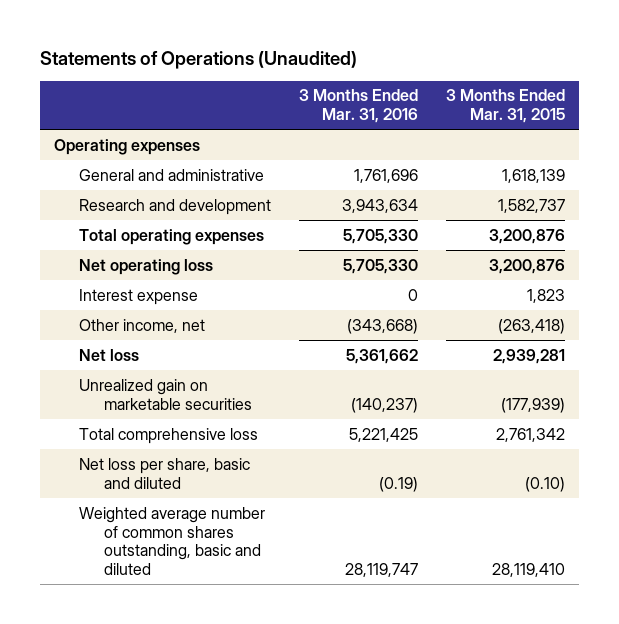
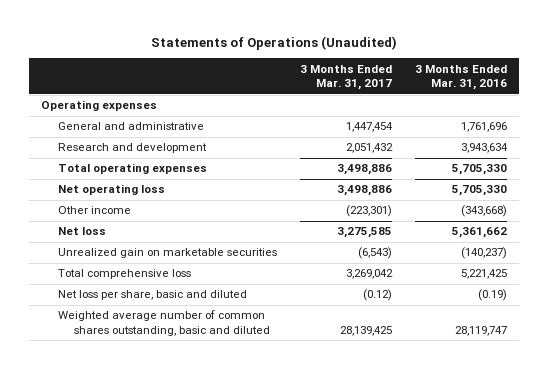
- | 3 Months Ended Mar. 31, 2016 | 3 Months Ended Mar. 31, 2015
+ | 3 Months Ended Mar. 31, 2017 | 3 Months Ended Mar. 31, 2016
- Interest expense | 0 | 1,823
- Other income, net | (343,668) | (263,418)
+ Other income | (223,301) | (343,668)

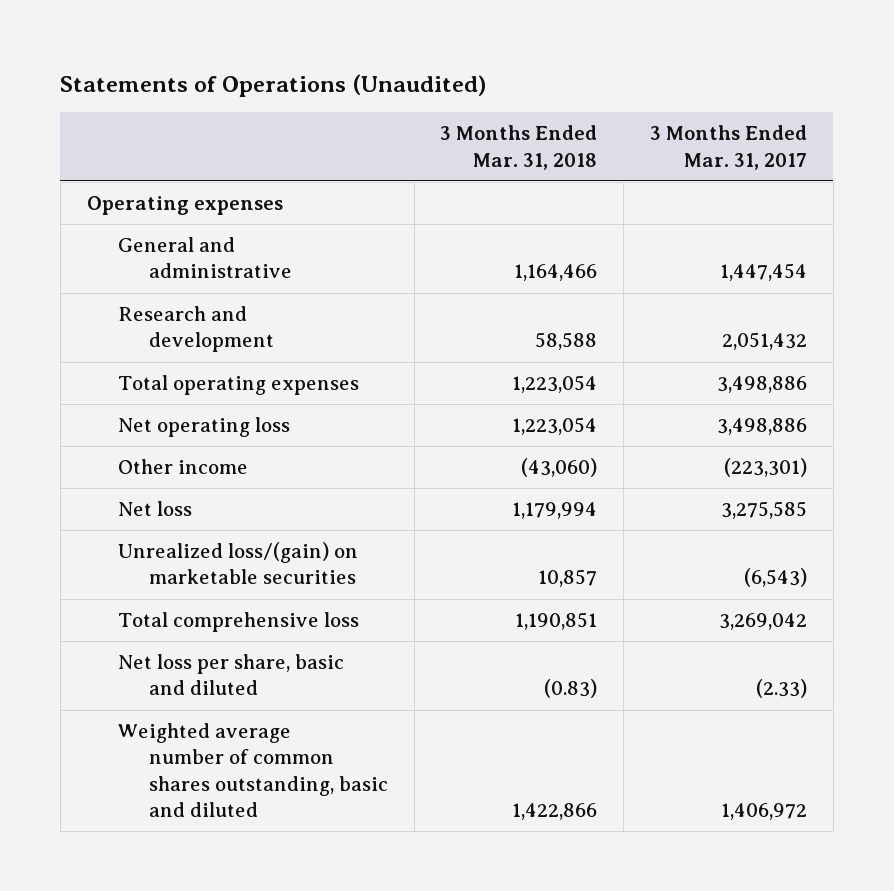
- | 3 Months Ended Mar. 31, 2017 | 3 Months Ended Mar. 31, 2016
+ | 3 Months Ended Mar. 31, 2018 | 3 Months Ended Mar. 31, 2017
- Unrealized gain on marketable securities | (6,543) | (140,237)
+ Unrealized loss/(gain) on marketable securities | 10,857 | (6,543)
- Net loss per share, basic and diluted | (0.12) | (0.19)
- Weighted average number of common shares outstanding, basic and diluted | 28,139,425 | 28,119,747
+ Net loss per share, basic and diluted | (0.83) | (2.33)
+ Weighted average number of common shares outstanding, basic and diluted | 1,422,866 | 1,406,972

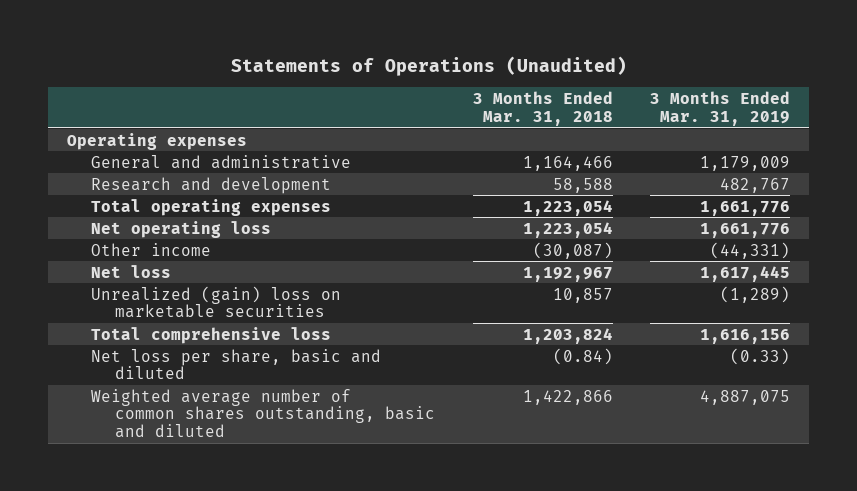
- | 3 Months Ended Mar. 31, 2018 | 3 Months Ended Mar. 31, 2017
+ | 3 Months Ended Mar. 31, 2018 | 3 Months Ended Mar. 31, 2019
- Other income | (43,060) | (223,301)
- Net loss | 1,179,994 | 3,275,585
- Unrealized loss/(gain) on marketable securities | 10,857 | (6,543)
- Total comprehensive loss | 1,190,851 | 3,269,042
- Net loss per share, basic and diluted | (0.83) | (2.33)
+ Other income | (30,087) | (44,331)
+ Net loss | 1,192,967 | 1,617,445
+ Unrealized (gain) loss on marketable securities | 10,857 | (1,289)
+ Total comprehensive loss | 1,203,824 | 1,616,156
+ Net loss per share, basic and diluted | (0.84) | (0.33)

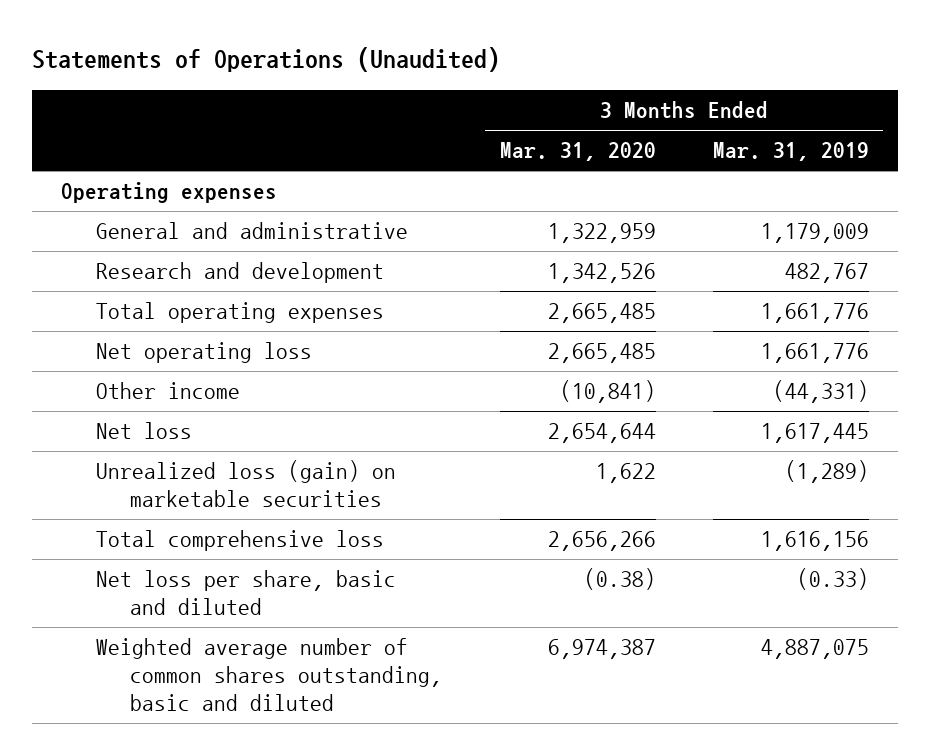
- | 3 Months Ended Mar. 31, 2018 | 3 Months Ended Mar. 31, 2019
+ | 3 Months Ended Mar. 31, 2020 | 3 Months Ended Mar. 31, 2019
- Unrealized (gain) loss on marketable securities | 10,857 | (1,289)
+ Unrealized loss (gain) on marketable securities | 1,622 | (1,289)

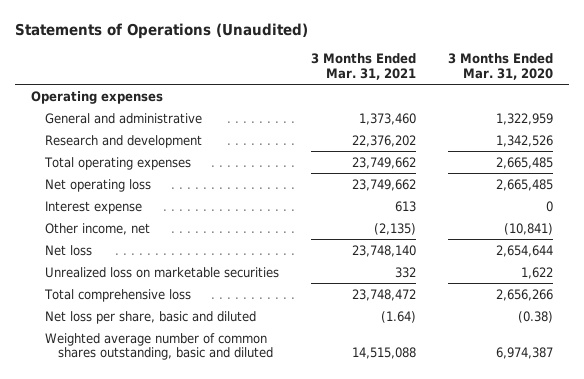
- | 3 Months Ended Mar. 31, 2020 | 3 Months Ended Mar. 31, 2019
+ | 3 Months Ended Mar. 31, 2021 | 3 Months Ended Mar. 31, 2020
- Other income | (10,841) | (44,331)
+ Interest expense | 613 | 0
+ Other income, net | (2,135) | (10,841)
- Unrealized loss (gain) on marketable securities | 1,622 | (1,289)
+ Unrealized loss on marketable securities | 332 | 1,622

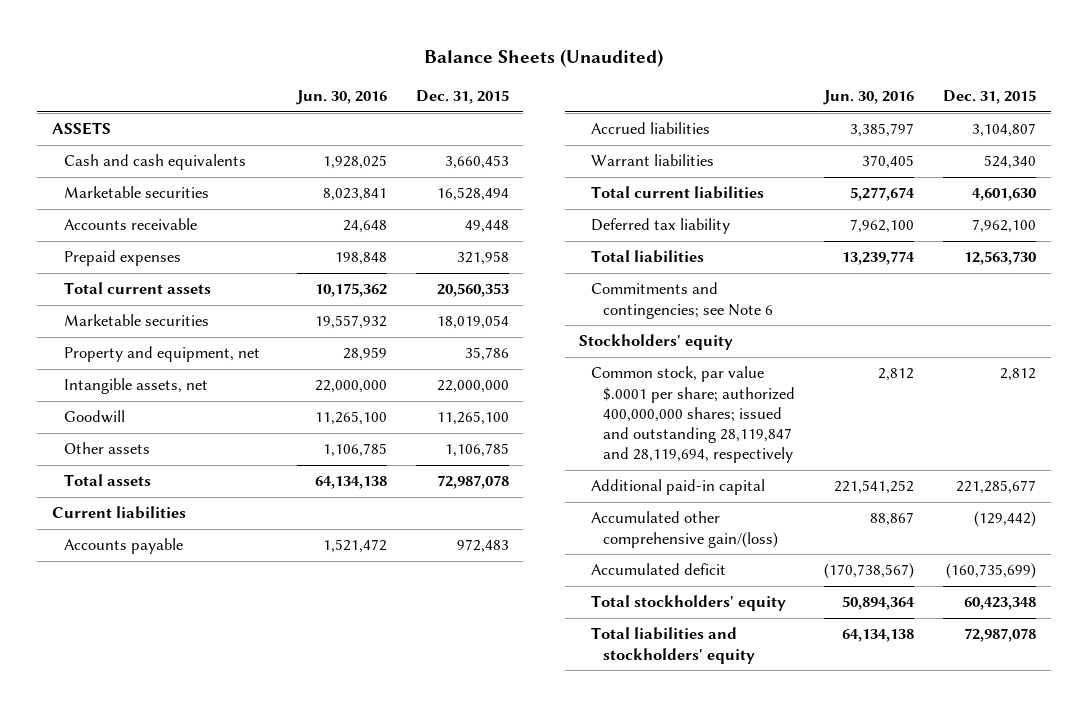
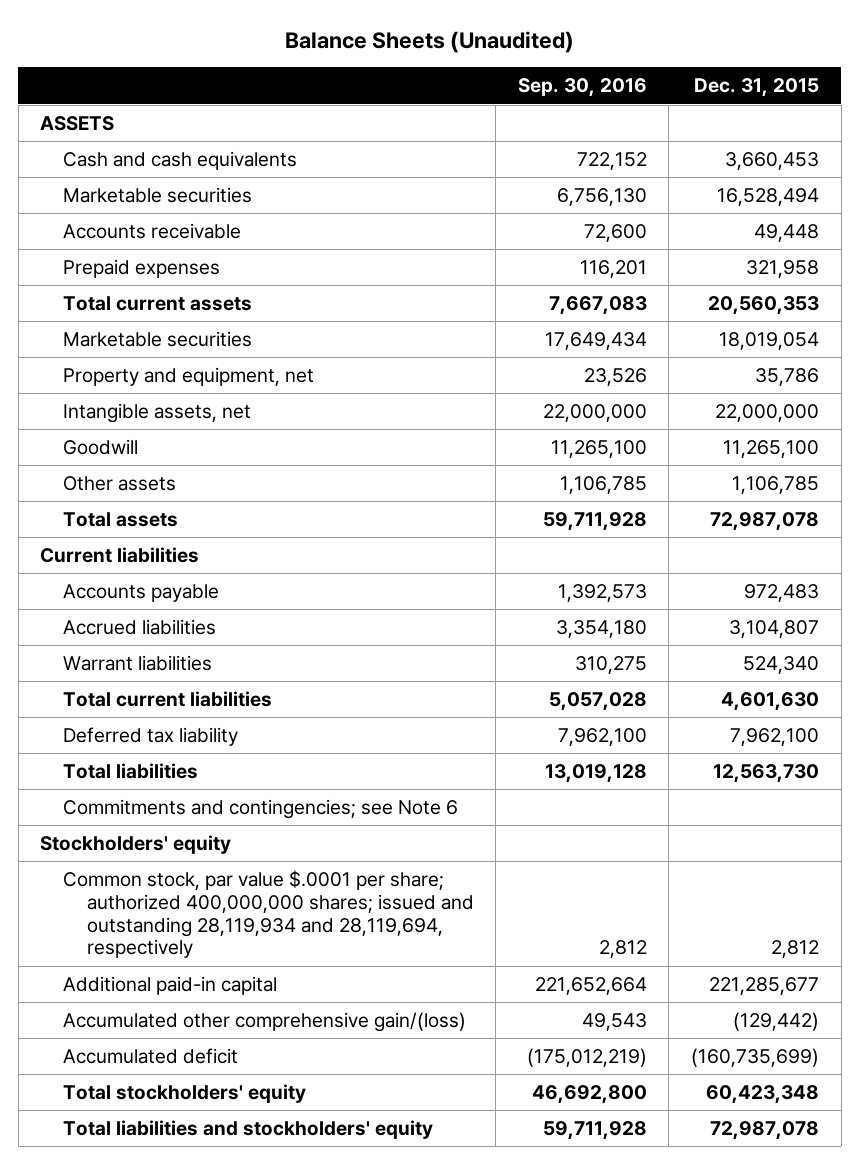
- | Jun. 30, 2016 | Dec. 31, 2015
+ | Sep. 30, 2016 | Dec. 31, 2015
- Common stock, par value $.0001 per share; authorized 400,000,000 shares; issued and outstanding 28,119,847 and 28,119,694, respectively | 2,812 | 2,812
+ Common stock, par value $.0001 per share; authorized 400,000,000 shares; issued and outstanding 28,119,934 and 28,119,694, respectively | 2,812 | 2,812

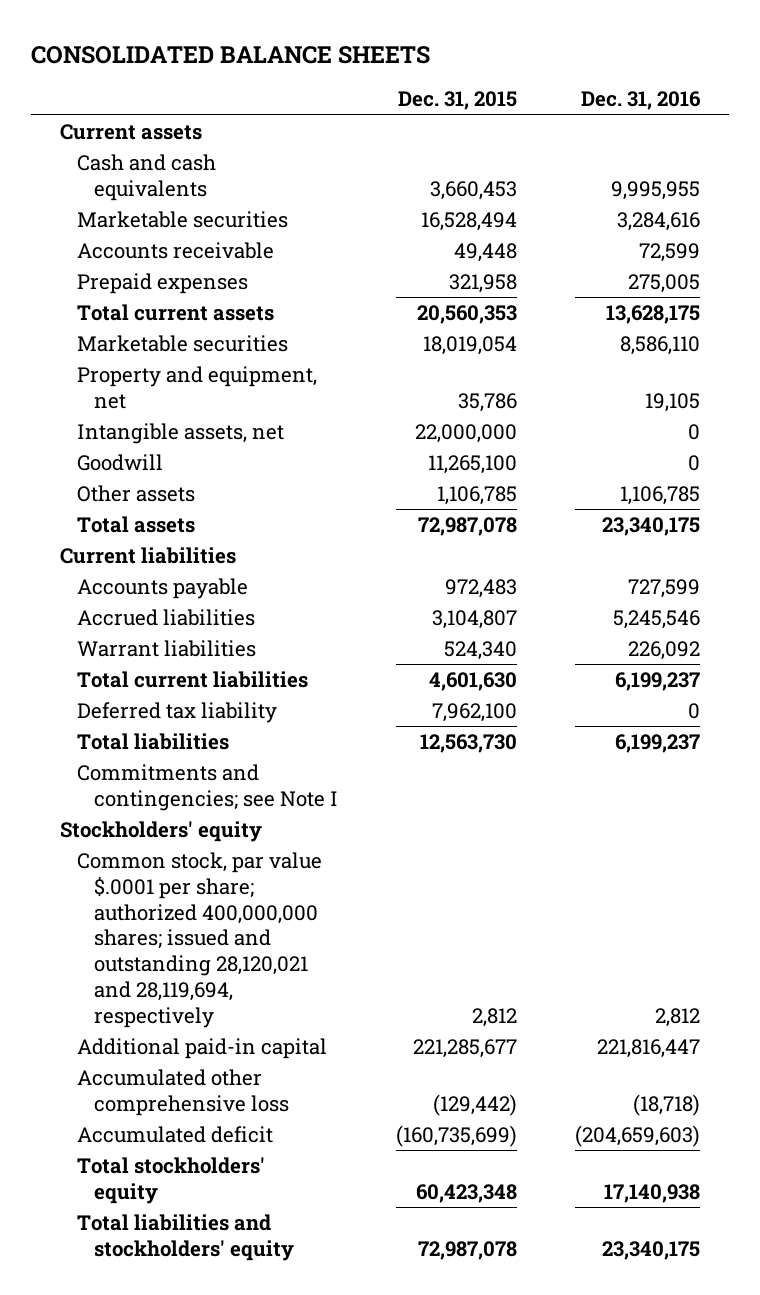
- Balance Sheets (Unaudited)
+ CONSOLIDATED BALANCE SHEETS
- | Sep. 30, 2016 | Dec. 31, 2015
+ | Dec. 31, 2015 | Dec. 31, 2016
- ASSETS
+ Current assets
- Commitments and contingencies; see Note 6
+ Commitments and contingencies; see Note I
- Common stock, par value $.0001 per share; authorized 400,000,000 shares; issued and outstanding 28,119,934 and 28,119,694, respectively | 2,812 | 2,812
+ Common stock, par value $.0001 per share; authorized 400,000,000 shares; issued and outstanding 28,120,021 and 28,119,694, respectively | 2,812 | 2,812
- Accumulated other comprehensive gain/(loss) | 49,543 | (129,442)
+ Accumulated other comprehensive loss | (129,442) | (18,718)

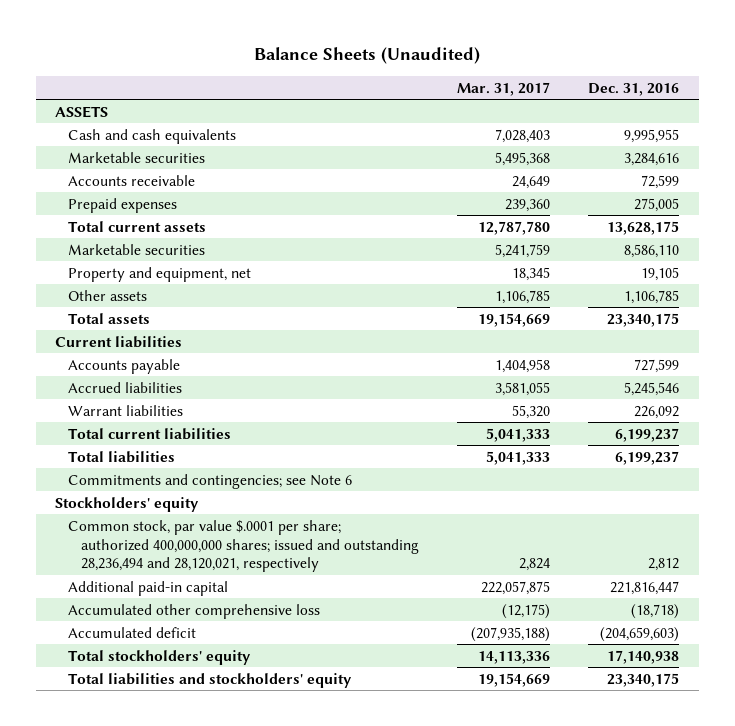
- CONSOLIDATED BALANCE SHEETS
+ Balance Sheets (Unaudited)
- | Dec. 31, 2015 | Dec. 31, 2016
+ | Mar. 31, 2017 | Dec. 31, 2016
- Current assets
+ ASSETS
- Intangible assets, net | 22,000,000 | 0
- Goodwill | 11,265,100 | 0
- Deferred tax liability | 7,962,100 | 0
- Commitments and contingencies; see Note I
+ Commitments and contingencies; see Note 6
- Common stock, par value $.0001 per share; authorized 400,000,000 shares; issued and outstanding 28,120,021 and 28,119,694, respectively | 2,812 | 2,812
+ Common stock, par value $.0001 per share; authorized 400,000,000 shares; issued and outstanding 28,236,494 and 28,120,021, respectively | 2,824 | 2,812

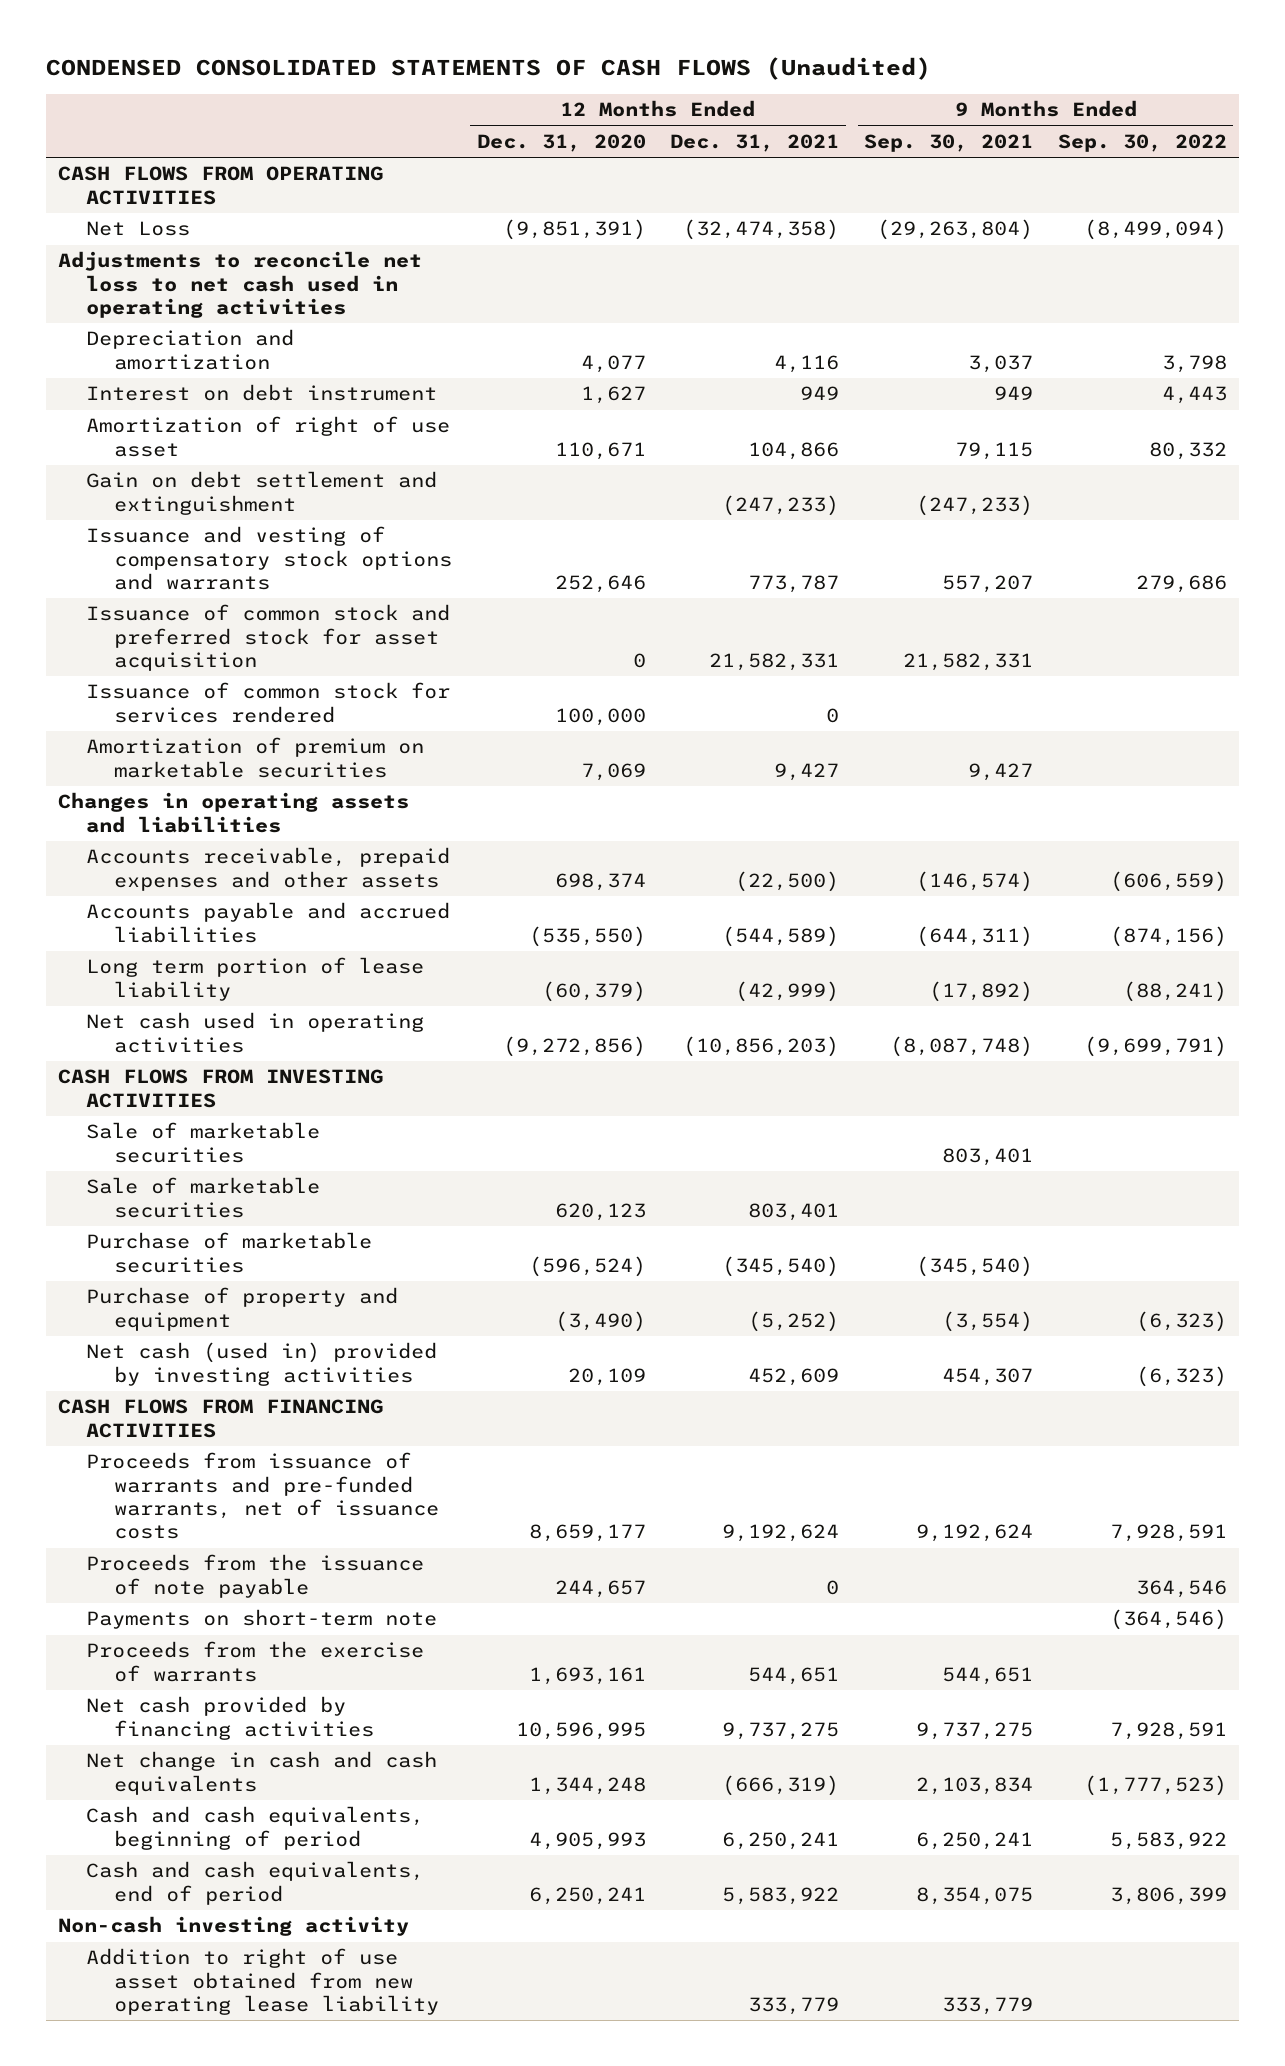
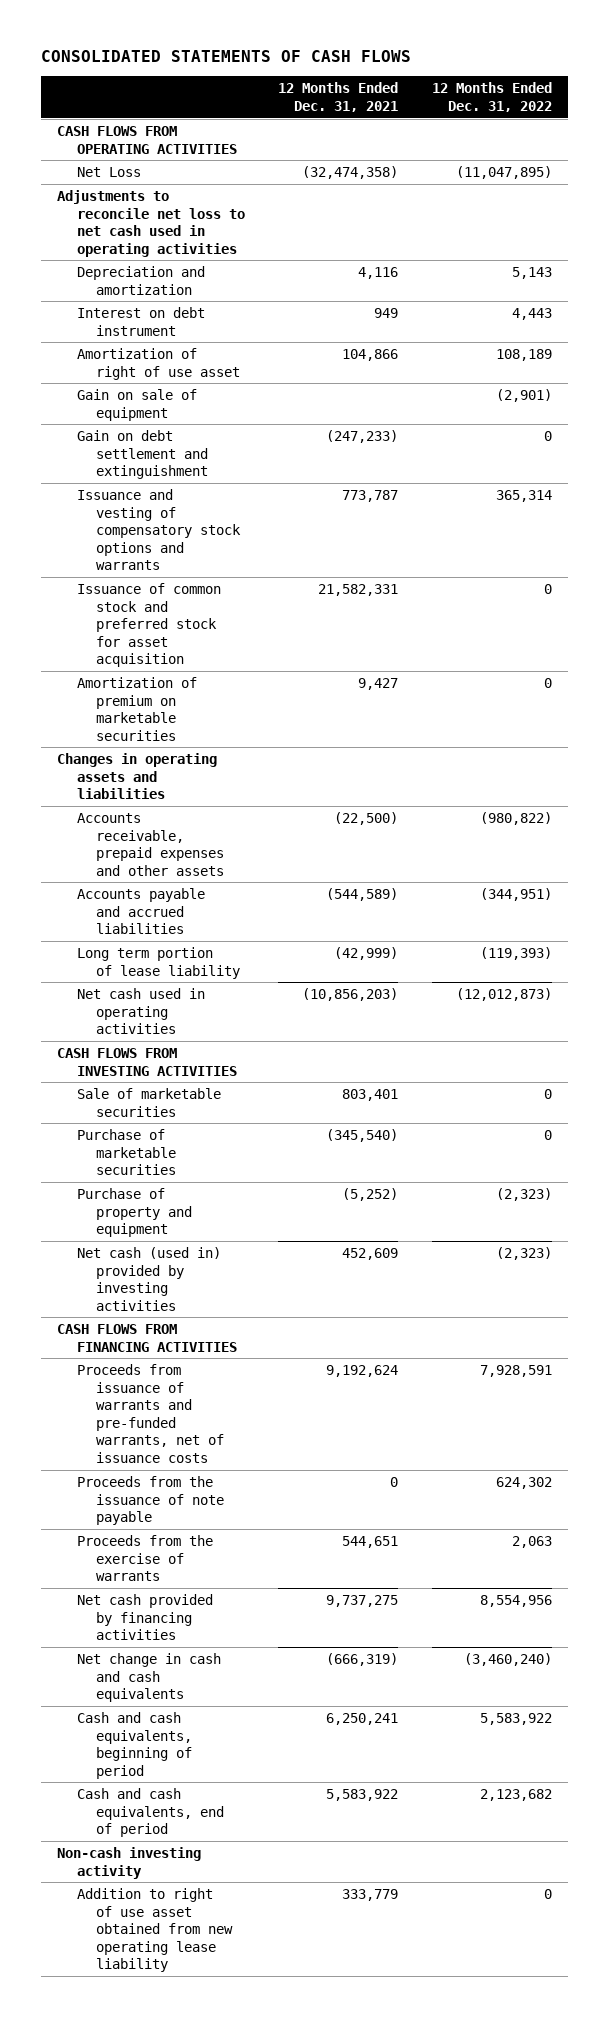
- CONDENSED CONSOLIDATED STATEMENTS OF CASH FLOWS (Unaudited)
+ CONSOLIDATED STATEMENTS OF CASH FLOWS
- | 12 Months Ended Dec. 31, 2020 | 12 Months Ended Dec. 31, 2021 | 9 Months Ended Sep. 30, 2021 | 9 Months Ended Sep. 30, 2022
+ | 12 Months Ended Dec. 31, 2021 | 12 Months Ended Dec. 31, 2022
+ Gain on sale of equipment | | (2,901)
- Issuance of common stock for services rendered | 100,000 | 0 | |
- Sale of marketable securities | | | 803,401 |
- Payments on short-term note | | | | (364,546)

